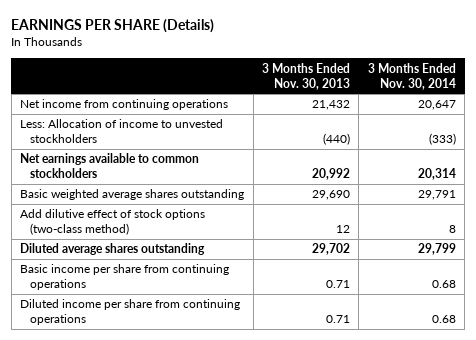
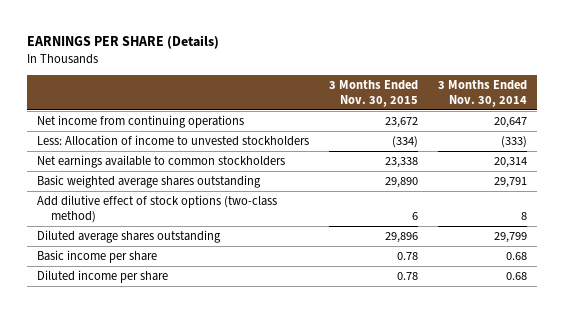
- | 3 Months Ended Nov. 30, 2013 | 3 Months Ended Nov. 30, 2014
+ | 3 Months Ended Nov. 30, 2015 | 3 Months Ended Nov. 30, 2014
- Basic income per share from continuing operations | 0.71 | 0.68
- Diluted income per share from continuing operations | 0.71 | 0.68
+ Basic income per share | 0.78 | 0.68
+ Diluted income per share | 0.78 | 0.68

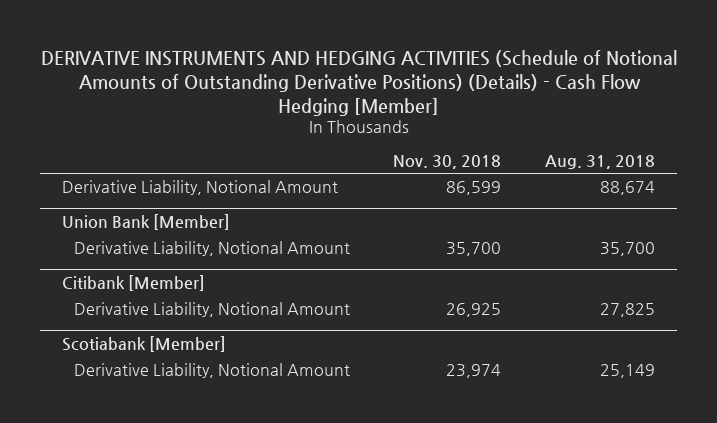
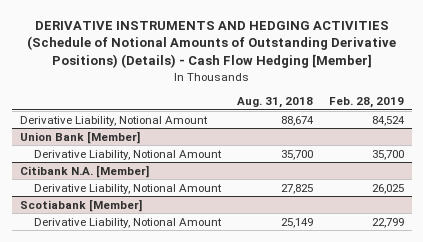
- | Nov. 30, 2018 | Aug. 31, 2018
+ | Aug. 31, 2018 | Feb. 28, 2019
- Citibank [Member]
+ Citibank N.A. [Member]

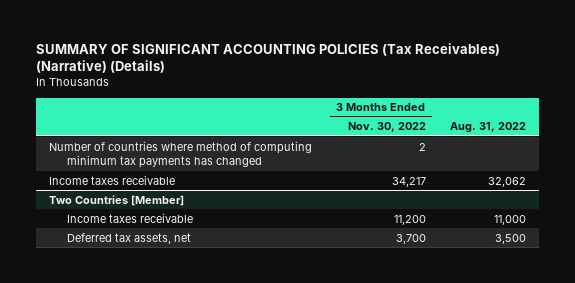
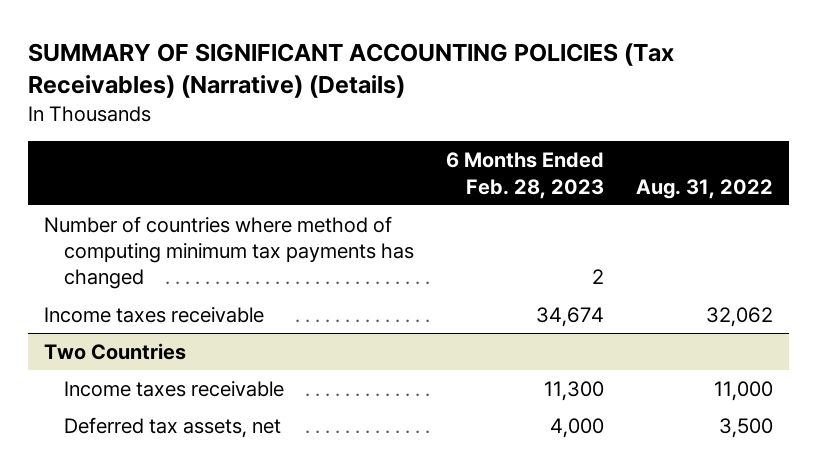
- | 3 Months Ended Nov. 30, 2022 | Aug. 31, 2022
+ | 6 Months Ended Feb. 28, 2023 | Aug. 31, 2022
- Two Countries [Member]
+ Two Countries

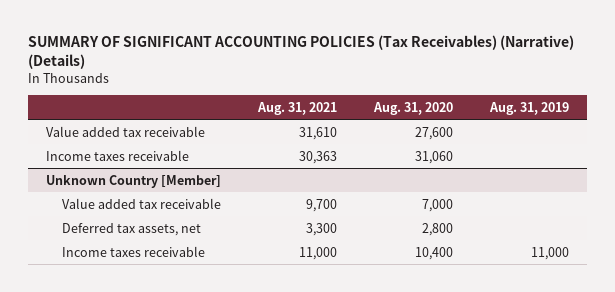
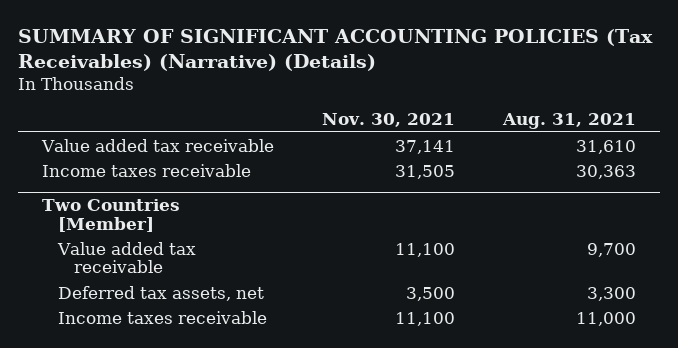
- | Aug. 31, 2021 | Aug. 31, 2020 | Aug. 31, 2019
+ | Nov. 30, 2021 | Aug. 31, 2021
- Unknown Country [Member]
+ Two Countries [Member]

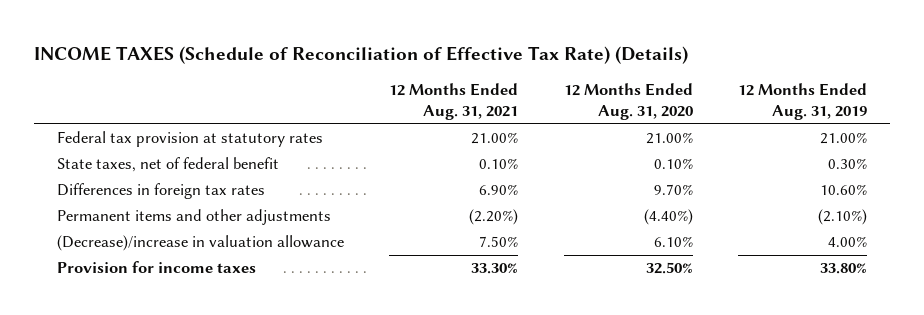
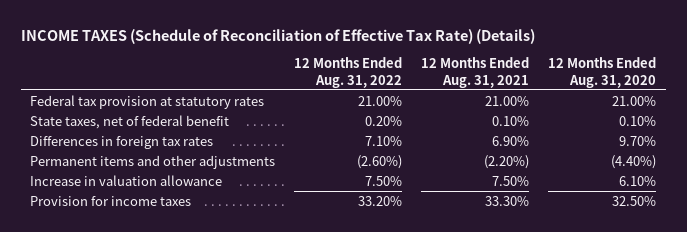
- | 12 Months Ended Aug. 31, 2021 | 12 Months Ended Aug. 31, 2020 | 12 Months Ended Aug. 31, 2019
+ | 12 Months Ended Aug. 31, 2022 | 12 Months Ended Aug. 31, 2021 | 12 Months Ended Aug. 31, 2020
- (Decrease)/increase in valuation allowance | 7.50% | 6.10% | 4.00%
+ Increase in valuation allowance | 7.50% | 7.50% | 6.10%

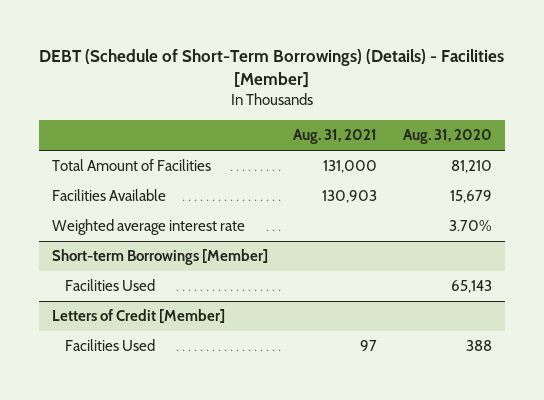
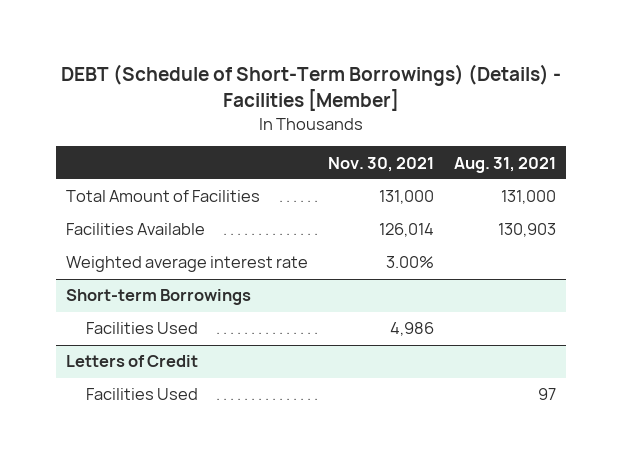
- | Aug. 31, 2021 | Aug. 31, 2020
+ | Nov. 30, 2021 | Aug. 31, 2021
- Short-term Borrowings [Member]
+ Short-term Borrowings
- Letters of Credit [Member]
+ Letters of Credit

